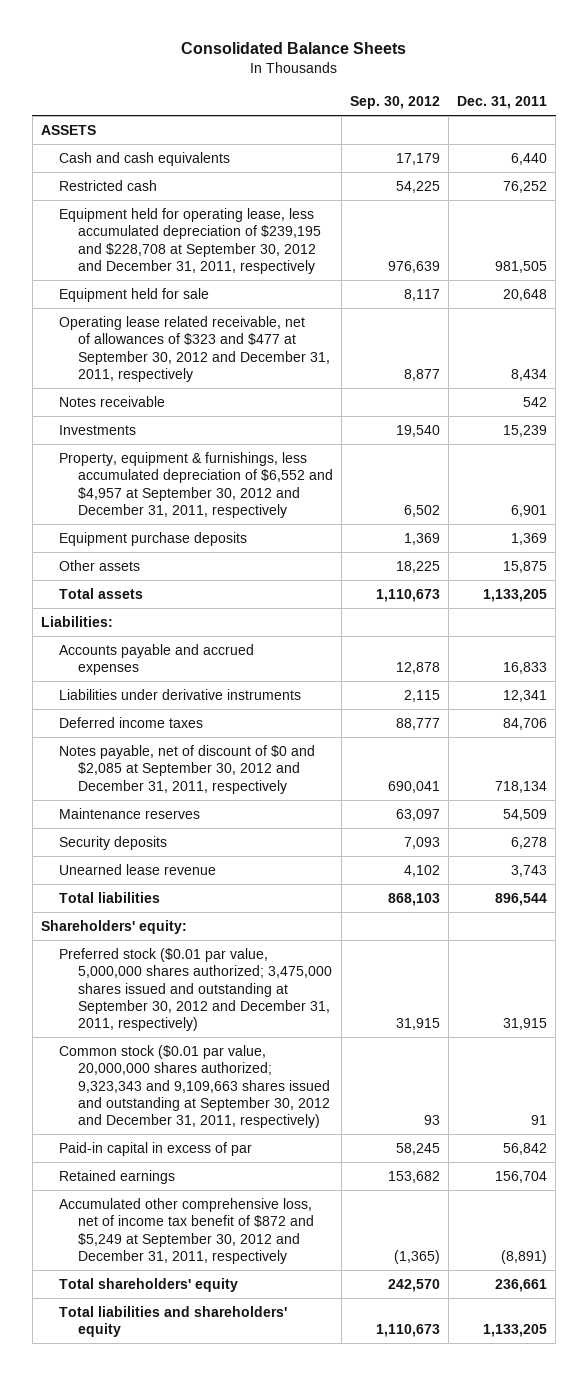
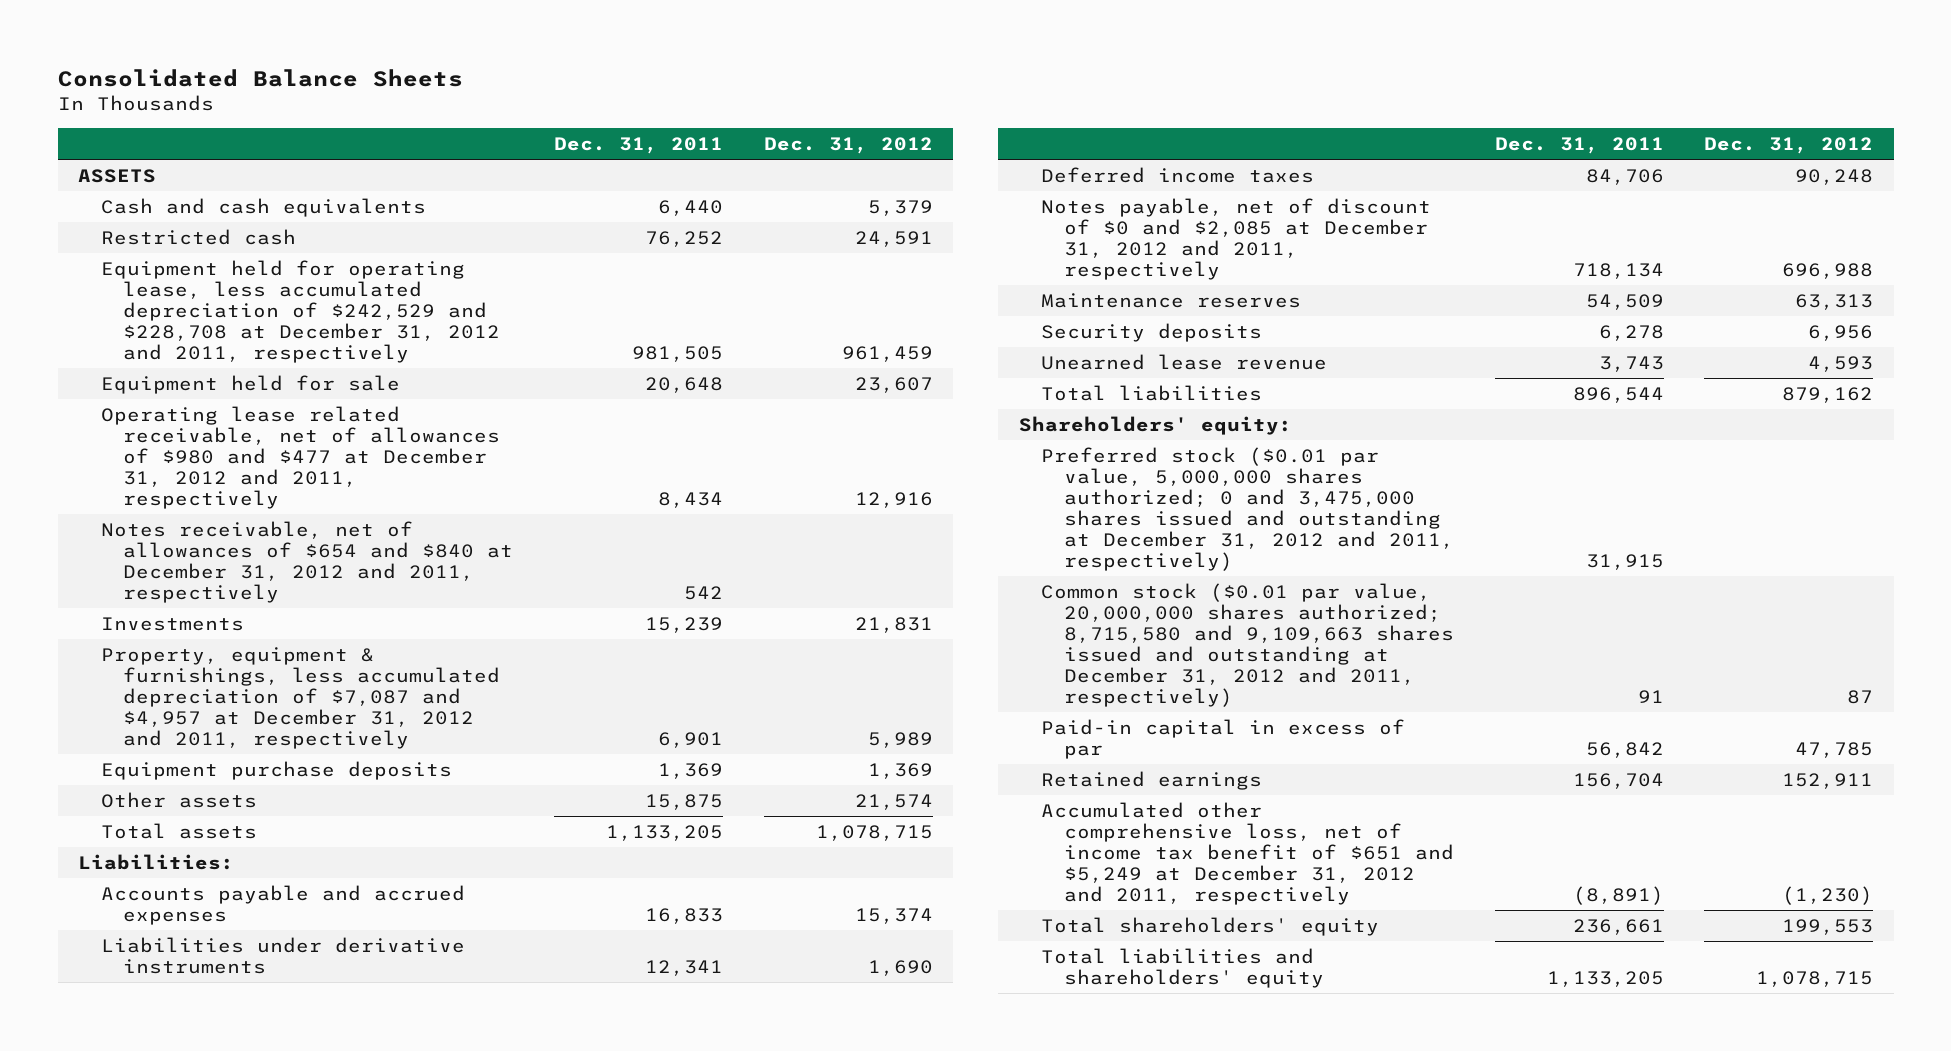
- | Sep. 30, 2012 | Dec. 31, 2011
+ | Dec. 31, 2011 | Dec. 31, 2012
- Equipment held for operating lease, less accumulated depreciation of $239,195 and $228,708 at September 30, 2012 and December 31, 2011, respectively | 976,639 | 981,505
+ Equipment held for operating lease, less accumulated depreciation of $242,529 and $228,708 at December 31, 2012 and 2011, respectively | 981,505 | 961,459
- Operating lease related receivable, net of allowances of $323 and $477 at September 30, 2012 and December 31, 2011, respectively | 8,877 | 8,434
- Notes receivable | | 542
+ Operating lease related receivable, net of allowances of $980 and $477 at December 31, 2012 and 2011, respectively | 8,434 | 12,916
+ Notes receivable, net of allowances of $654 and $840 at December 31, 2012 and 2011, respectively | 542 |
- Property, equipment & furnishings, less accumulated depreciation of $6,552 and $4,957 at September 30, 2012 and December 31, 2011, respectively | 6,502 | 6,901
+ Property, equipment & furnishings, less accumulated depreciation of $7,087 and $4,957 at December 31, 2012 and 2011, respectively | 6,901 | 5,989
- Notes payable, net of discount of $0 and $2,085 at September 30, 2012 and December 31, 2011, respectively | 690,041 | 718,134
+ Notes payable, net of discount of $0 and $2,085 at December 31, 2012 and 2011, respectively | 718,134 | 696,988
- Preferred stock ($0.01 par value, 5,000,000 shares authorized; 3,475,000 shares issued and outstanding at September 30, 2012 and December 31, 2011, respectively) | 31,915 | 31,915
- Common stock ($0.01 par value, 20,000,000 shares authorized; 9,323,343 and 9,109,663 shares issued and outstanding at September 30, 2012 and December 31, 2011, respectively) | 93 | 91
+ Preferred stock ($0.01 par value, 5,000,000 shares authorized; 0 and 3,475,000 shares issued and outstanding at December 31, 2012 and 2011, respectively) | 31,915 |
+ Common stock ($0.01 par value, 20,000,000 shares authorized; 8,715,580 and 9,109,663 shares issued and outstanding at December 31, 2012 and 2011, respectively) | 91 | 87
- Accumulated other comprehensive loss, net of income tax benefit of $872 and $5,249 at September 30, 2012 and December 31, 2011, respectively | (1,365) | (8,891)
+ Accumulated other comprehensive loss, net of income tax benefit of $651 and $5,249 at December 31, 2012 and 2011, respectively | (8,891) | (1,230)

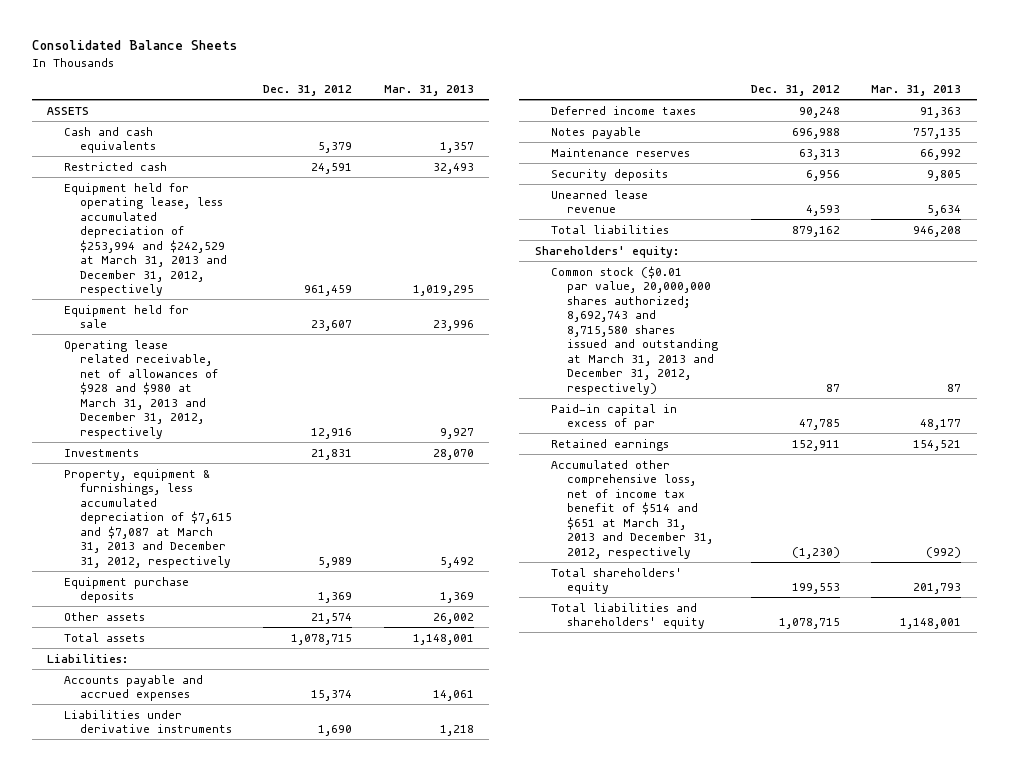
- | Dec. 31, 2011 | Dec. 31, 2012
+ | Dec. 31, 2012 | Mar. 31, 2013
- Equipment held for operating lease, less accumulated depreciation of $242,529 and $228,708 at December 31, 2012 and 2011, respectively | 981,505 | 961,459
+ Equipment held for operating lease, less accumulated depreciation of $253,994 and $242,529 at March 31, 2013 and December 31, 2012, respectively | 961,459 | 1,019,295
- Operating lease related receivable, net of allowances of $980 and $477 at December 31, 2012 and 2011, respectively | 8,434 | 12,916
- Notes receivable, net of allowances of $654 and $840 at December 31, 2012 and 2011, respectively | 542 |
+ Operating lease related receivable, net of allowances of $928 and $980 at March 31, 2013 and December 31, 2012, respectively | 12,916 | 9,927
- Property, equipment & furnishings, less accumulated depreciation of $7,087 and $4,957 at December 31, 2012 and 2011, respectively | 6,901 | 5,989
+ Property, equipment & furnishings, less accumulated depreciation of $7,615 and $7,087 at March 31, 2013 and December 31, 2012, respectively | 5,989 | 5,492
- Notes payable, net of discount of $0 and $2,085 at December 31, 2012 and 2011, respectively | 718,134 | 696,988
+ Notes payable | 696,988 | 757,135
- Preferred stock ($0.01 par value, 5,000,000 shares authorized; 0 and 3,475,000 shares issued and outstanding at December 31, 2012 and 2011, respectively) | 31,915 |
- Common stock ($0.01 par value, 20,000,000 shares authorized; 8,715,580 and 9,109,663 shares issued and outstanding at December 31, 2012 and 2011, respectively) | 91 | 87
+ Common stock ($0.01 par value, 20,000,000 shares authorized; 8,692,743 and 8,715,580 shares issued and outstanding at March 31, 2013 and December 31, 2012, respectively) | 87 | 87
- Accumulated other comprehensive loss, net of income tax benefit of $651 and $5,249 at December 31, 2012 and 2011, respectively | (8,891) | (1,230)
+ Accumulated other comprehensive loss, net of income tax benefit of $514 and $651 at March 31, 2013 and December 31, 2012, respectively | (1,230) | (992)

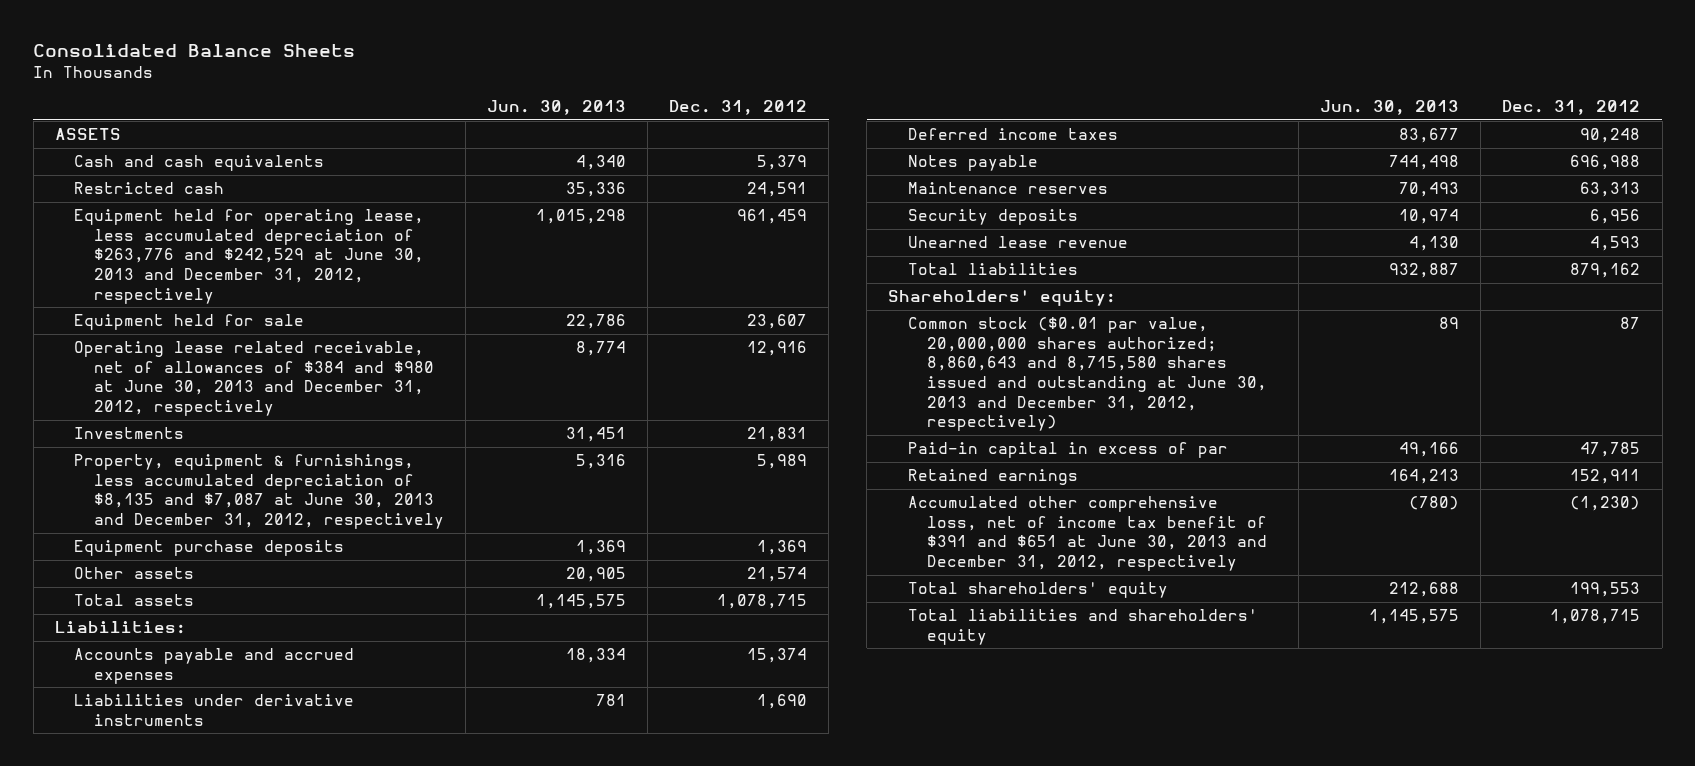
- | Dec. 31, 2012 | Mar. 31, 2013
+ | Jun. 30, 2013 | Dec. 31, 2012
- Equipment held for operating lease, less accumulated depreciation of $253,994 and $242,529 at March 31, 2013 and December 31, 2012, respectively | 961,459 | 1,019,295
+ Equipment held for operating lease, less accumulated depreciation of $263,776 and $242,529 at June 30, 2013 and December 31, 2012, respectively | 1,015,298 | 961,459
- Operating lease related receivable, net of allowances of $928 and $980 at March 31, 2013 and December 31, 2012, respectively | 12,916 | 9,927
+ Operating lease related receivable, net of allowances of $384 and $980 at June 30, 2013 and December 31, 2012, respectively | 8,774 | 12,916
- Property, equipment & furnishings, less accumulated depreciation of $7,615 and $7,087 at March 31, 2013 and December 31, 2012, respectively | 5,989 | 5,492
+ Property, equipment & furnishings, less accumulated depreciation of $8,135 and $7,087 at June 30, 2013 and December 31, 2012, respectively | 5,316 | 5,989
- Common stock ($0.01 par value, 20,000,000 shares authorized; 8,692,743 and 8,715,580 shares issued and outstanding at March 31, 2013 and December 31, 2012, respectively) | 87 | 87
+ Common stock ($0.01 par value, 20,000,000 shares authorized; 8,860,643 and 8,715,580 shares issued and outstanding at June 30, 2013 and December 31, 2012, respectively) | 89 | 87
- Accumulated other comprehensive loss, net of income tax benefit of $514 and $651 at March 31, 2013 and December 31, 2012, respectively | (1,230) | (992)
+ Accumulated other comprehensive loss, net of income tax benefit of $391 and $651 at June 30, 2013 and December 31, 2012, respectively | (780) | (1,230)

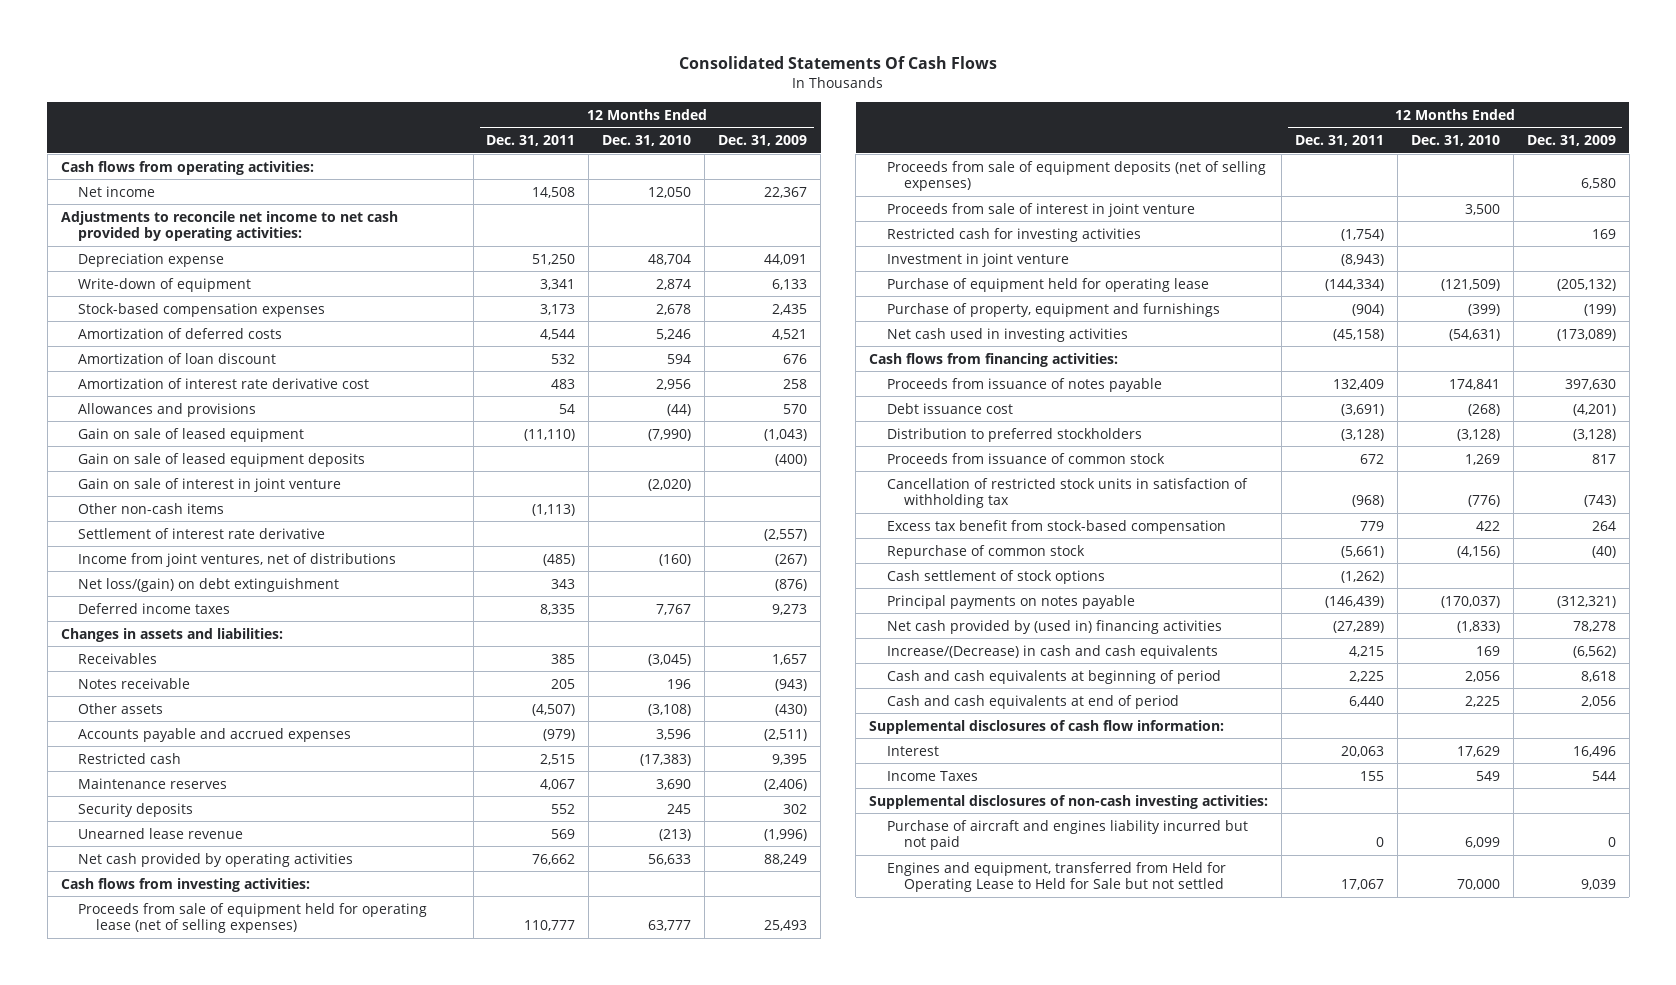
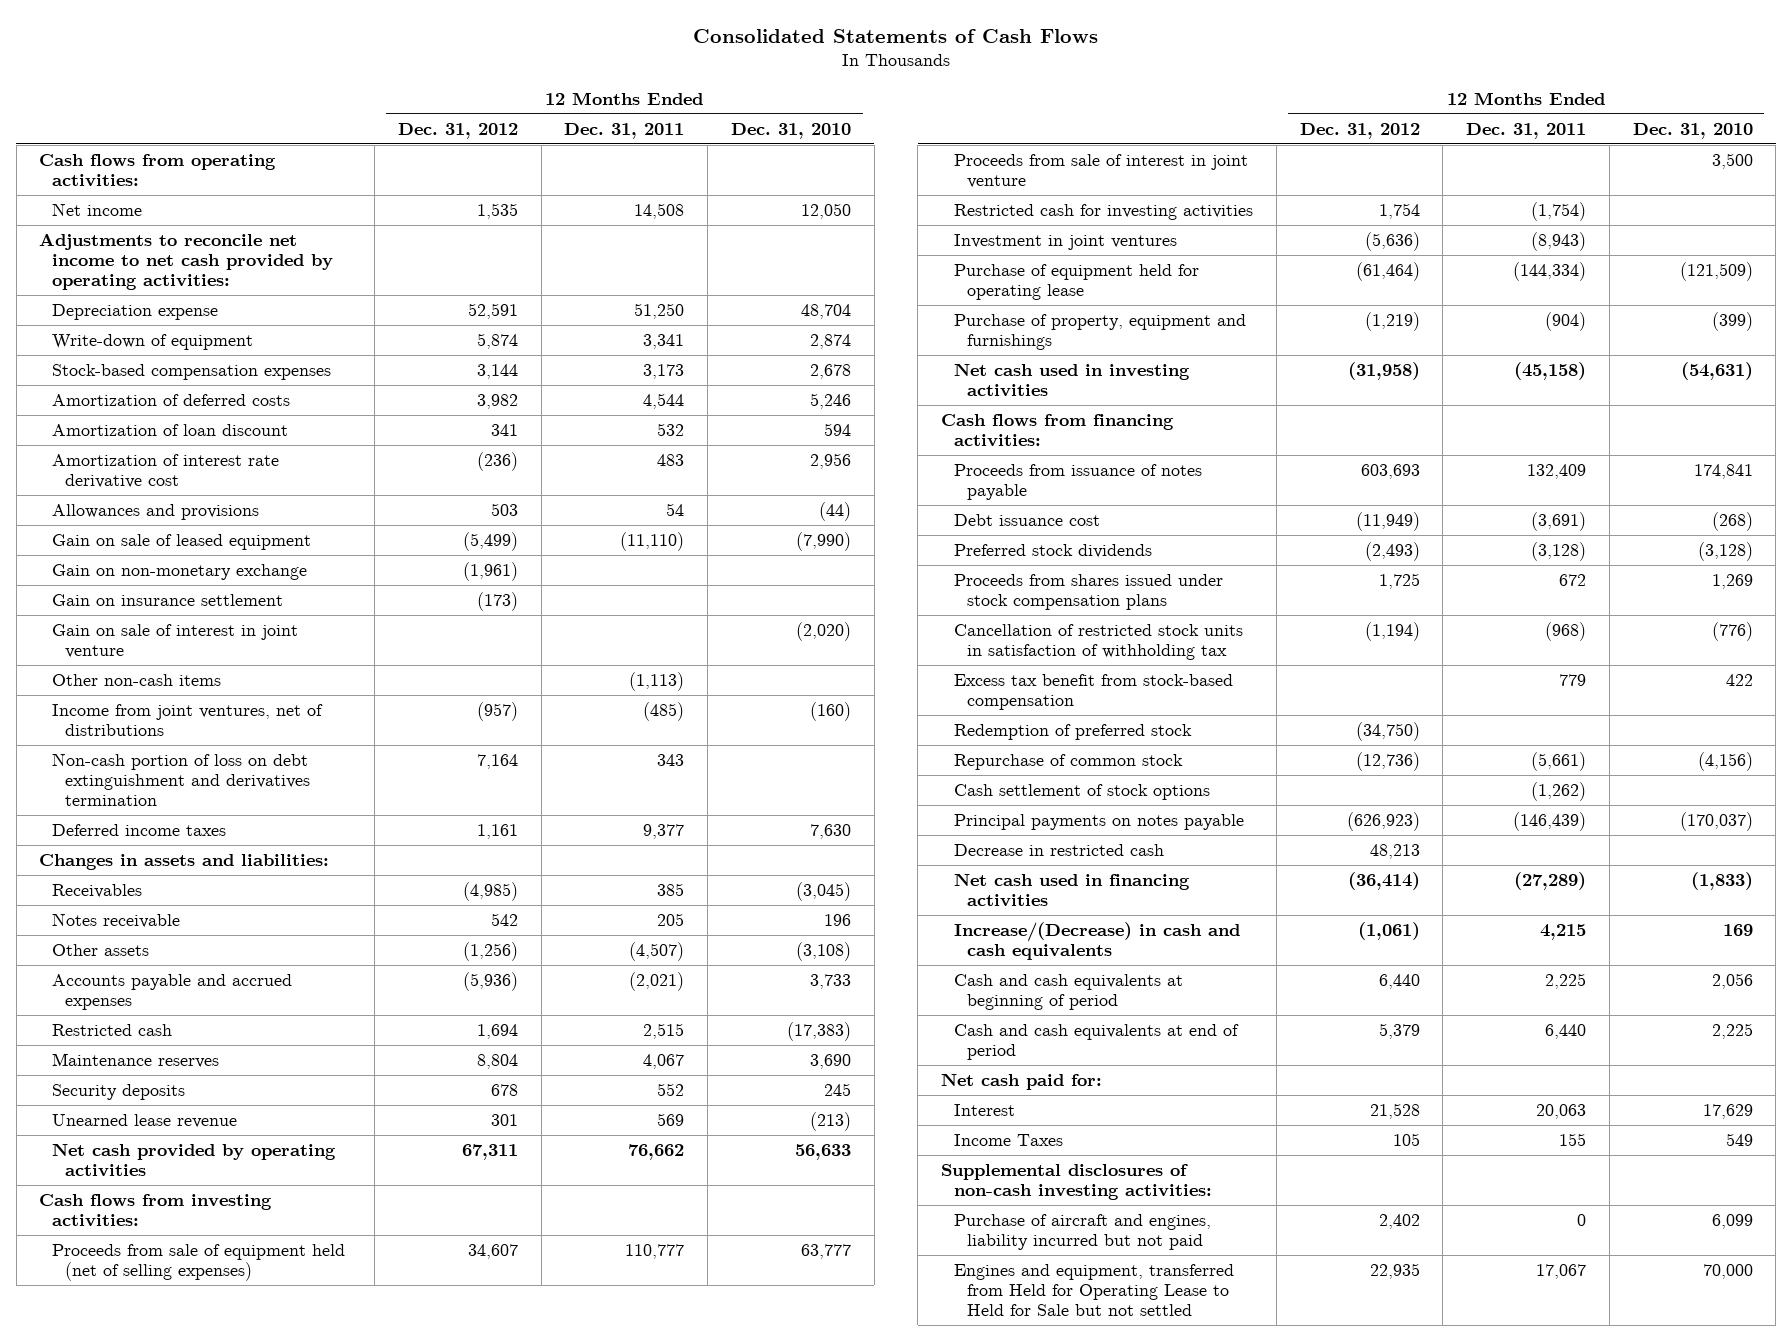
- Consolidated Statements Of Cash Flows
+ Consolidated Statements of Cash Flows
- | 12 Months Ended Dec. 31, 2011 | 12 Months Ended Dec. 31, 2010 | 12 Months Ended Dec. 31, 2009
+ | 12 Months Ended Dec. 31, 2012 | 12 Months Ended Dec. 31, 2011 | 12 Months Ended Dec. 31, 2010
- Gain on sale of leased equipment deposits | | | (400)
+ Gain on non-monetary exchange | (1,961) | |
+ Gain on insurance settlement | (173) | |
- Settlement of interest rate derivative | | | (2,557)
- Net loss/(gain) on debt extinguishment | 343 | | (876)
- Deferred income taxes | 8,335 | 7,767 | 9,273
+ Non-cash portion of loss on debt extinguishment and derivatives termination | 7,164 | 343 |
+ Deferred income taxes | 1,161 | 9,377 | 7,630
- Accounts payable and accrued expenses | (979) | 3,596 | (2,511)
+ Accounts payable and accrued expenses | (5,936) | (2,021) | 3,733
- Proceeds from sale of equipment held for operating lease (net of selling expenses) | 110,777 | 63,777 | 25,493
- Proceeds from sale of equipment deposits (net of selling expenses) | | | 6,580
+ Proceeds from sale of equipment held (net of selling expenses) | 34,607 | 110,777 | 63,777
- Investment in joint venture | (8,943) | |
+ Investment in joint ventures | (5,636) | (8,943) |
- Distribution to preferred stockholders | (3,128) | (3,128) | (3,128)
- Proceeds from issuance of common stock | 672 | 1,269 | 817
+ Preferred stock dividends | (2,493) | (3,128) | (3,128)
+ Proceeds from shares issued under stock compensation plans | 1,725 | 672 | 1,269
+ Redemption of preferred stock | (34,750) | |
- Net cash provided by (used in) financing activities | (27,289) | (1,833) | 78,278
+ Decrease in restricted cash | 48,213 | |
+ Net cash used in financing activities | (36,414) | (27,289) | (1,833)
- Supplemental disclosures of cash flow information:
+ Net cash paid for:
- Purchase of aircraft and engines liability incurred but not paid | 0 | 6,099 | 0
+ Purchase of aircraft and engines, liability incurred but not paid | 2,402 | 0 | 6,099

